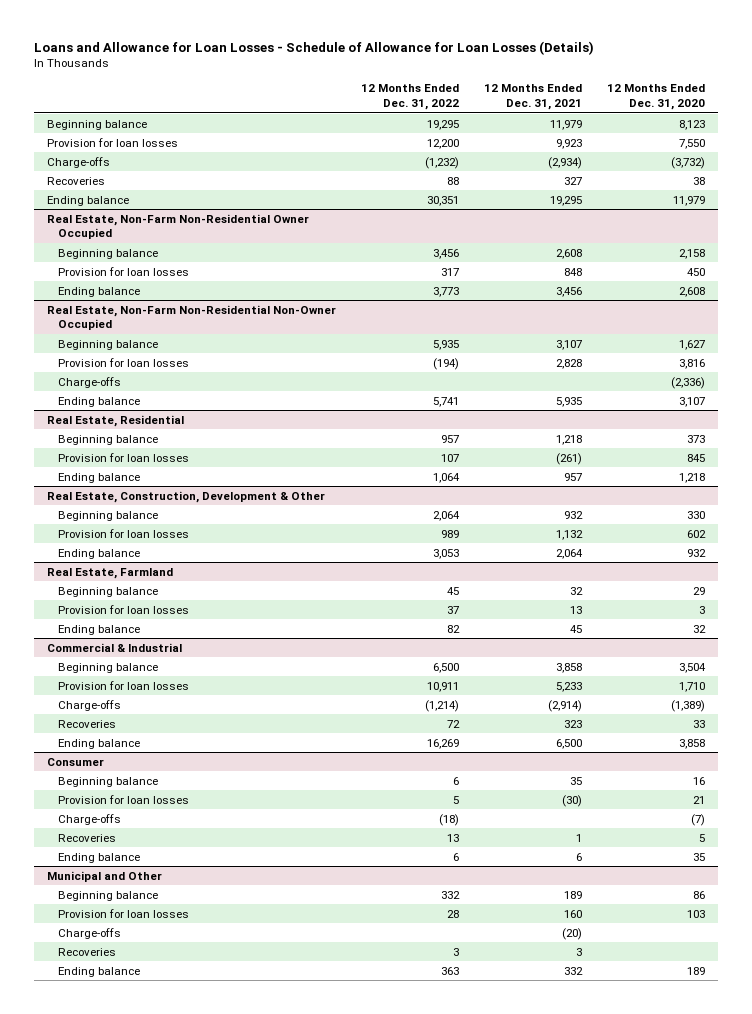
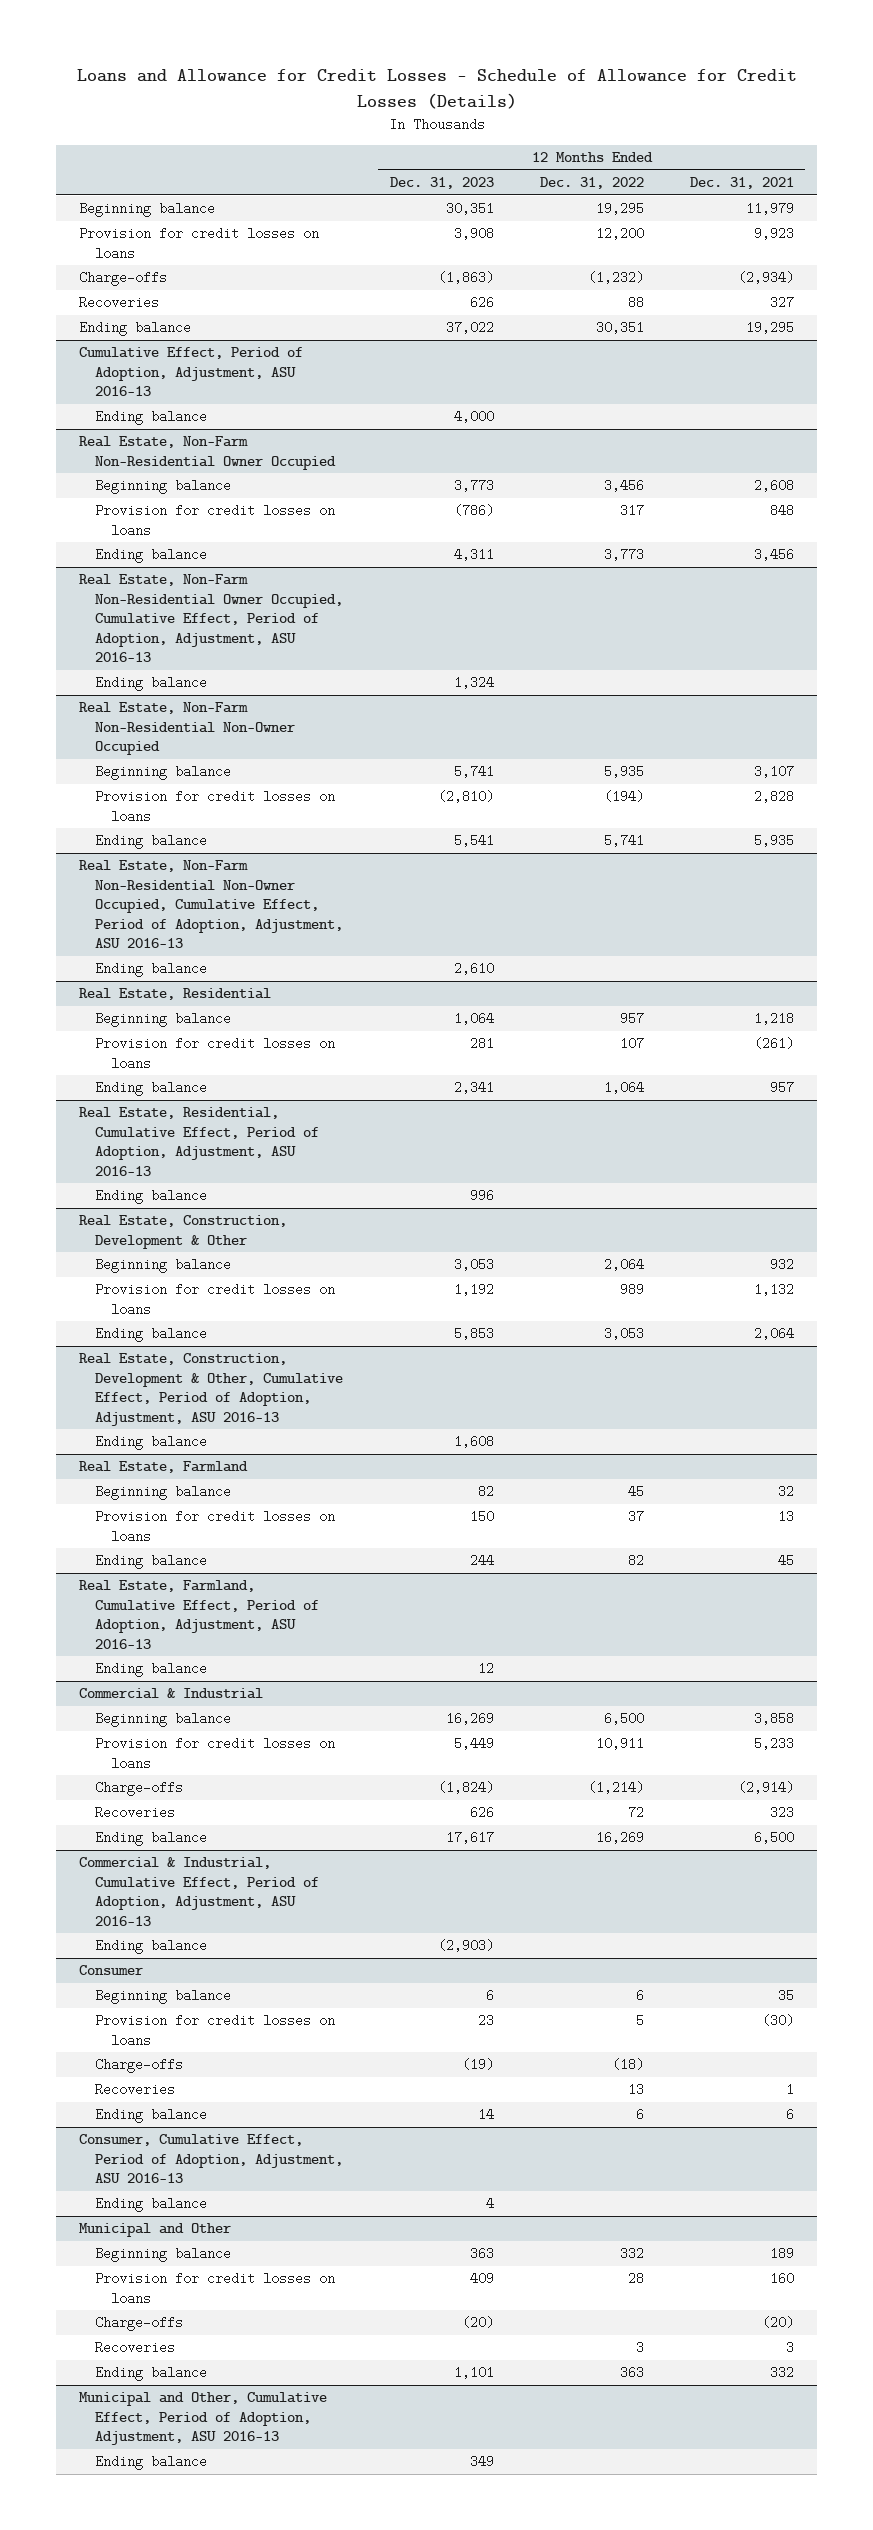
- Loans and Allowance for Loan Losses - Schedule of Allowance for Loan Losses (Details)
+ Loans and Allowance for Credit Losses - Schedule of Allowance for Credit Losses (Details)
- | 12 Months Ended Dec. 31, 2022 | 12 Months Ended Dec. 31, 2021 | 12 Months Ended Dec. 31, 2020
+ | 12 Months Ended Dec. 31, 2023 | 12 Months Ended Dec. 31, 2022 | 12 Months Ended Dec. 31, 2021
- Provision for loan losses | 12,200 | 9,923 | 7,550
+ Provision for credit losses on loans | 3,908 | 12,200 | 9,923
+ Cumulative Effect, Period of Adoption, Adjustment, ASU 2016-13
+ Ending balance | 4,000 | |
@ Real Estate, Non-Farm Non-Residential Owner Occupied
- Provision for loan losses | 317 | 848 | 450
+ Provision for credit losses on loans | (786) | 317 | 848
+ Real Estate, Non-Farm Non-Residential Owner Occupied, Cumulative Effect, Period of Adoption, Adjustment, ASU 2016-13
+ Ending balance | 1,324 | |
@ Real Estate, Non-Farm Non-Residential Non-Owner Occupied
- Provision for loan losses | (194) | 2,828 | 3,816
- Charge-offs | | | (2,336)
+ Provision for credit losses on loans | (2,810) | (194) | 2,828
+ Real Estate, Non-Farm Non-Residential Non-Owner Occupied, Cumulative Effect, Period of Adoption, Adjustment, ASU 2016-13
+ Ending balance | 2,610 | |
@ Real Estate, Residential
- Provision for loan losses | 107 | (261) | 845
+ Provision for credit losses on loans | 281 | 107 | (261)
+ Real Estate, Residential, Cumulative Effect, Period of Adoption, Adjustment, ASU 2016-13
+ Ending balance | 996 | |
@ Real Estate, Construction, Development & Other
- Provision for loan losses | 989 | 1,132 | 602
+ Provision for credit losses on loans | 1,192 | 989 | 1,132
+ Real Estate, Construction, Development & Other, Cumulative Effect, Period of Adoption, Adjustment, ASU 2016-13
+ Ending balance | 1,608 | |
@ Real Estate, Farmland
- Provision for loan losses | 37 | 13 | 3
+ Provision for credit losses on loans | 150 | 37 | 13
+ Real Estate, Farmland, Cumulative Effect, Period of Adoption, Adjustment, ASU 2016-13
+ Ending balance | 12 | |
@ Commercial & Industrial
- Provision for loan losses | 10,911 | 5,233 | 1,710
+ Provision for credit losses on loans | 5,449 | 10,911 | 5,233
+ Commercial & Industrial, Cumulative Effect, Period of Adoption, Adjustment, ASU 2016-13
+ Ending balance | (2,903) | |
@ Consumer
- Provision for loan losses | 5 | (30) | 21
+ Provision for credit losses on loans | 23 | 5 | (30)
+ Consumer, Cumulative Effect, Period of Adoption, Adjustment, ASU 2016-13
+ Ending balance | 4 | |
@ Municipal and Other
- Provision for loan losses | 28 | 160 | 103
+ Provision for credit losses on loans | 409 | 28 | 160
+ Municipal and Other, Cumulative Effect, Period of Adoption, Adjustment, ASU 2016-13
+ Ending balance | 349 | |

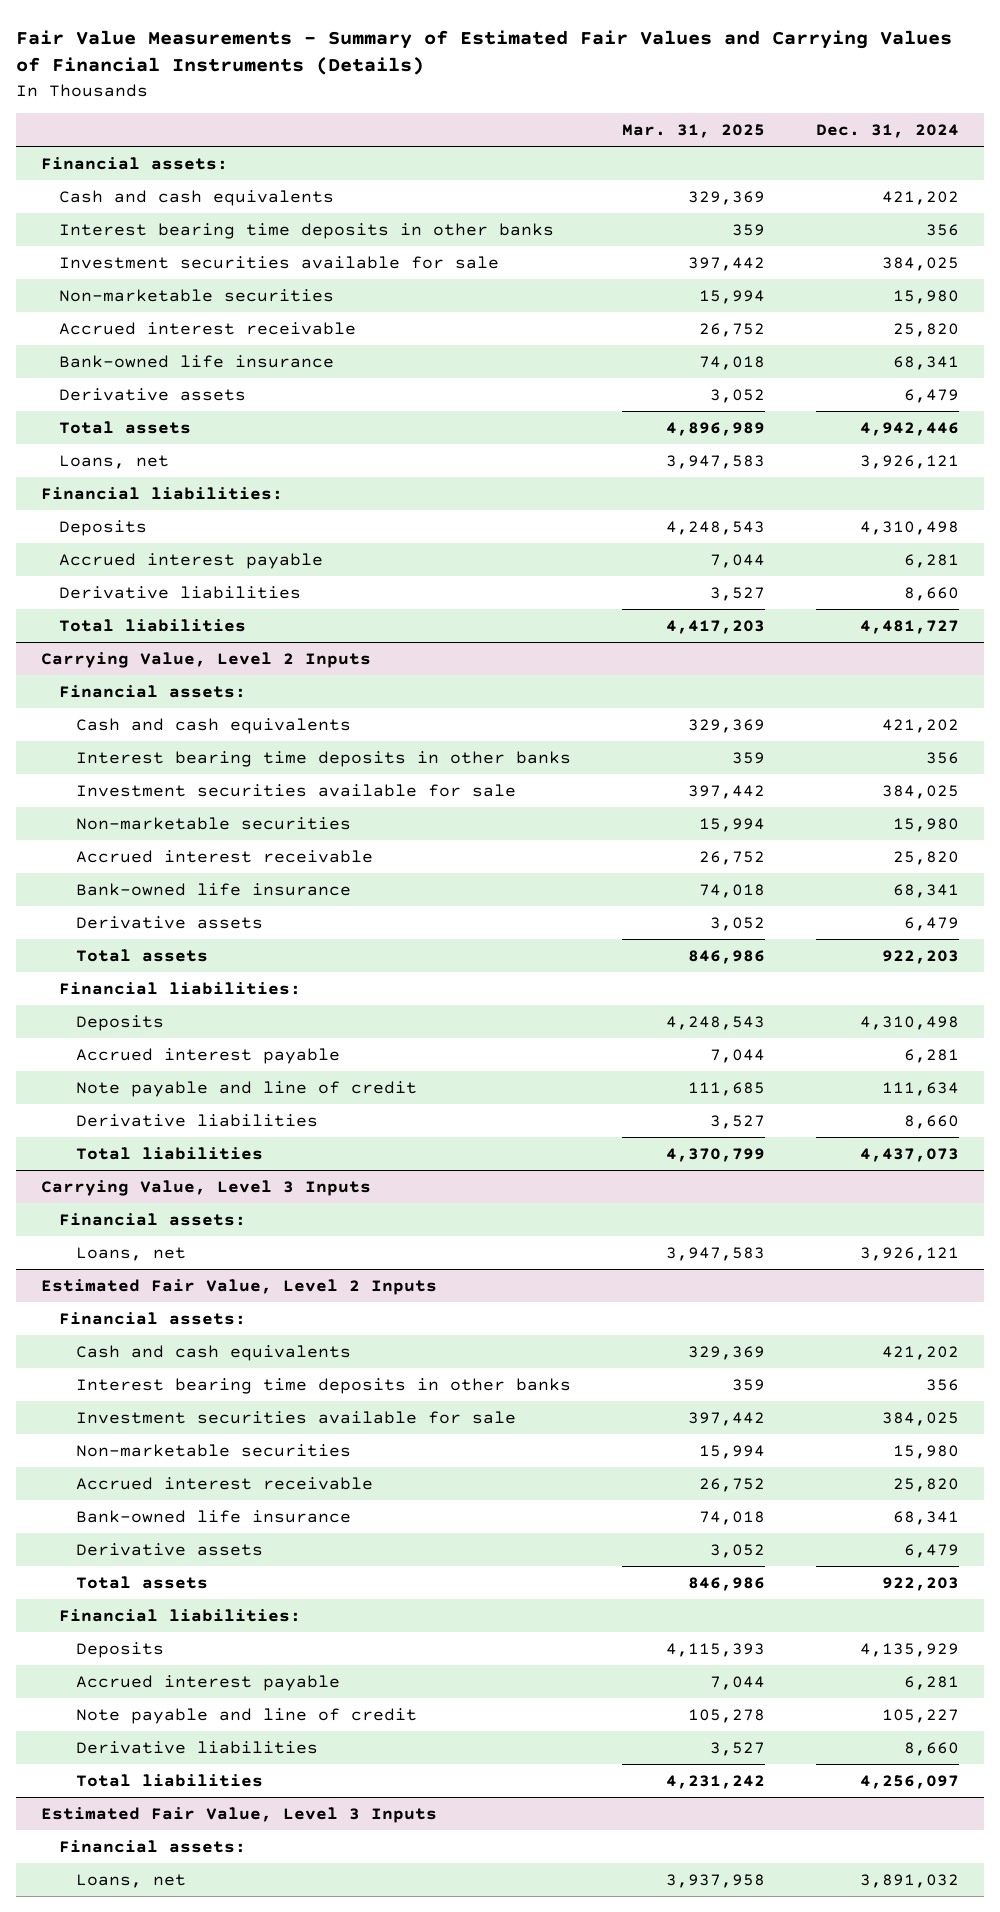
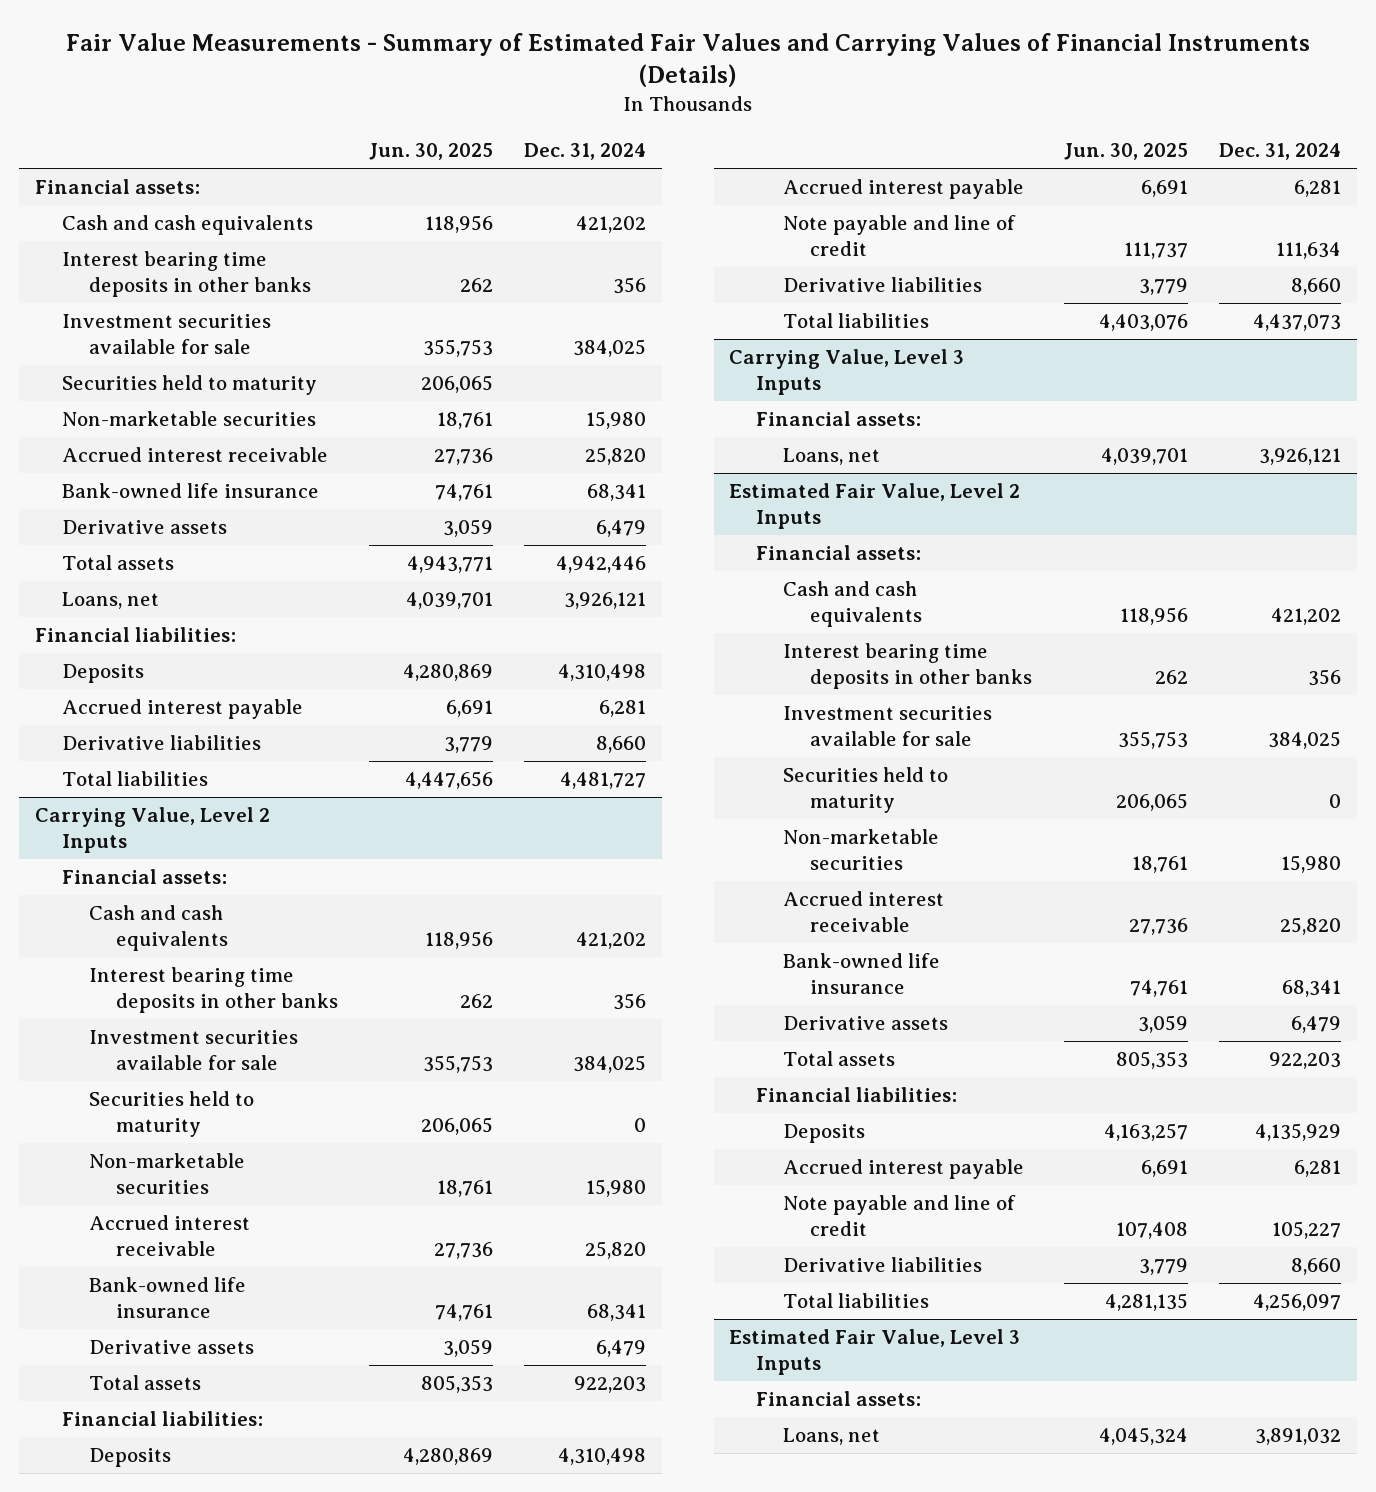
- | Mar. 31, 2025 | Dec. 31, 2024
+ | Jun. 30, 2025 | Dec. 31, 2024
+ Securities held to maturity | 206,065 |
@ Carrying Value, Level 2 Inputs
+ Securities held to maturity | 206,065 | 0
@ Estimated Fair Value, Level 2 Inputs
+ Securities held to maturity | 206,065 | 0

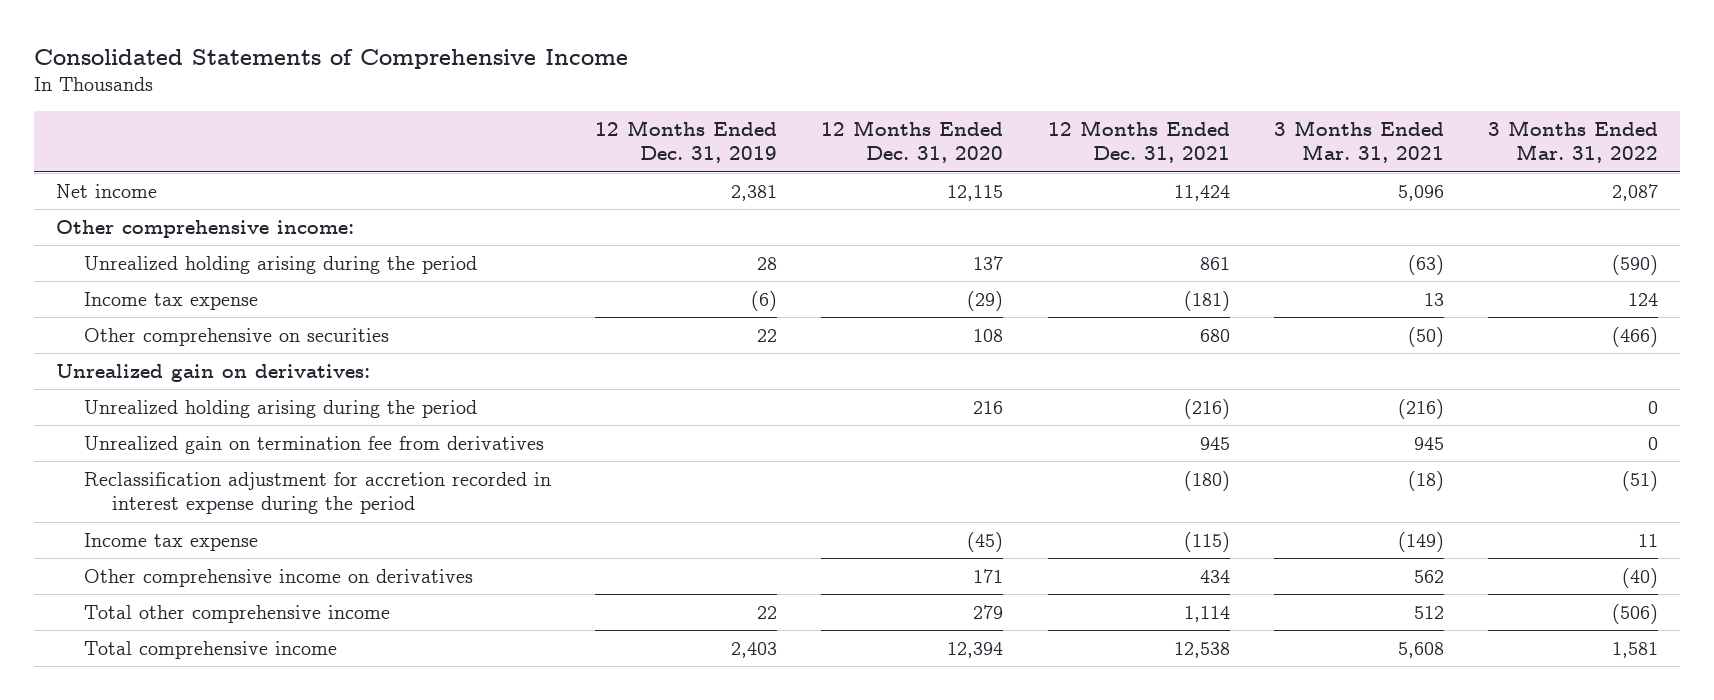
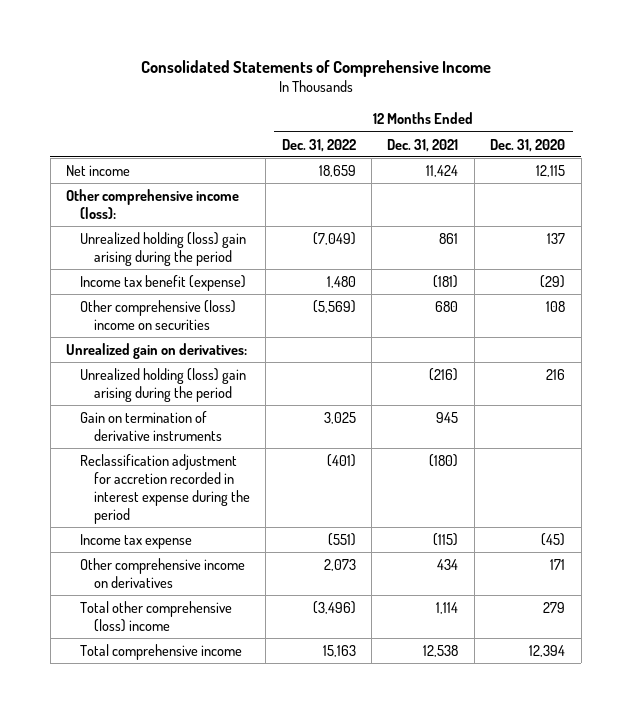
- | 12 Months Ended Dec. 31, 2019 | 12 Months Ended Dec. 31, 2020 | 12 Months Ended Dec. 31, 2021 | 3 Months Ended Mar. 31, 2021 | 3 Months Ended Mar. 31, 2022
+ | 12 Months Ended Dec. 31, 2022 | 12 Months Ended Dec. 31, 2021 | 12 Months Ended Dec. 31, 2020
- Other comprehensive income:
- Unrealized holding arising during the period | 28 | 137 | 861 | (63) | (590)
- Income tax expense | (6) | (29) | (181) | 13 | 124
- Other comprehensive on securities | 22 | 108 | 680 | (50) | (466)
+ Other comprehensive income (loss):
+ Unrealized holding (loss) gain arising during the period | (7,049) | 861 | 137
+ Income tax benefit (expense) | 1,480 | (181) | (29)
+ Other comprehensive (loss) income on securities | (5,569) | 680 | 108
- Unrealized holding arising during the period | | 216 | (216) | (216) | 0
- Unrealized gain on termination fee from derivatives | | | 945 | 945 | 0
+ Unrealized holding (loss) gain arising during the period | | (216) | 216
+ Gain on termination of derivative instruments | 3,025 | 945 |
- Total other comprehensive income | 22 | 279 | 1,114 | 512 | (506)
+ Total other comprehensive (loss) income | (3,496) | 1,114 | 279

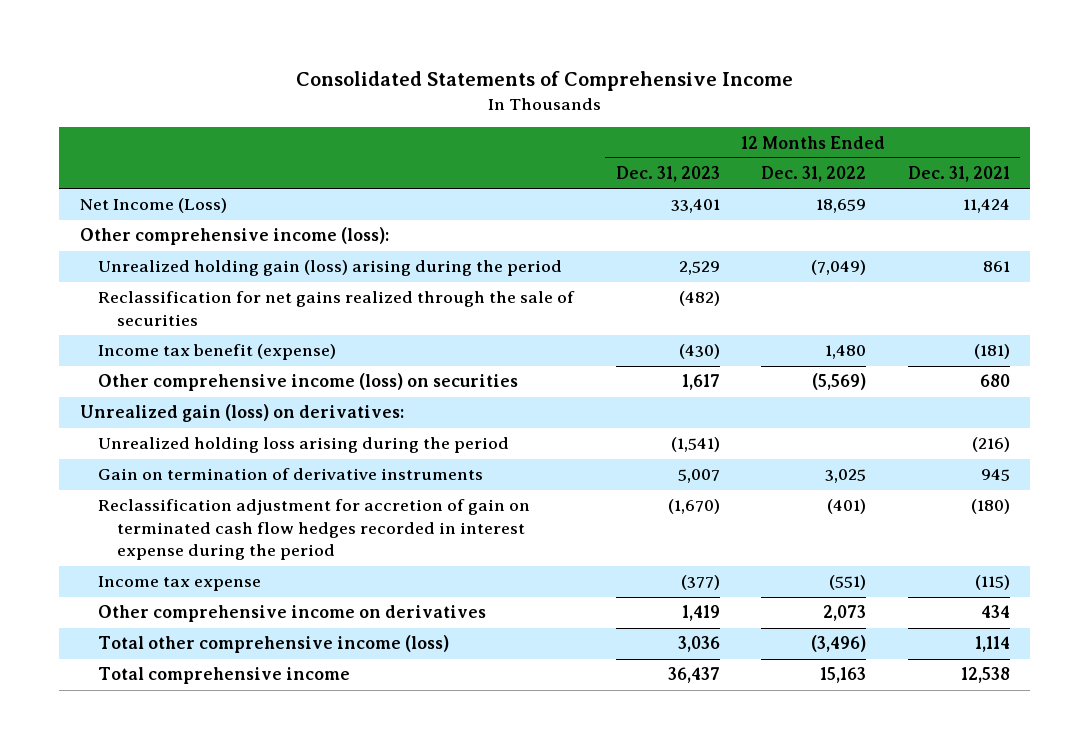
- | 12 Months Ended Dec. 31, 2022 | 12 Months Ended Dec. 31, 2021 | 12 Months Ended Dec. 31, 2020
+ | 12 Months Ended Dec. 31, 2023 | 12 Months Ended Dec. 31, 2022 | 12 Months Ended Dec. 31, 2021
- Net income | 18,659 | 11,424 | 12,115
+ Net Income (Loss) | 33,401 | 18,659 | 11,424
- Unrealized holding (loss) gain arising during the period | (7,049) | 861 | 137
+ Unrealized holding gain (loss) arising during the period | 2,529 | (7,049) | 861
+ Reclassification for net gains realized through the sale of securities | (482) | |
- Other comprehensive (loss) income on securities | (5,569) | 680 | 108
- Unrealized gain on derivatives:
- Unrealized holding (loss) gain arising during the period | | (216) | 216
+ Other comprehensive income (loss) on securities | 1,617 | (5,569) | 680
+ Unrealized gain (loss) on derivatives:
+ Unrealized holding loss arising during the period | (1,541) | | (216)
- Reclassification adjustment for accretion recorded in interest expense during the period | (401) | (180) |
+ Reclassification adjustment for accretion of gain on terminated cash flow hedges recorded in interest expense during the period | (1,670) | (401) | (180)
- Total other comprehensive (loss) income | (3,496) | 1,114 | 279
+ Total other comprehensive income (loss) | 3,036 | (3,496) | 1,114

